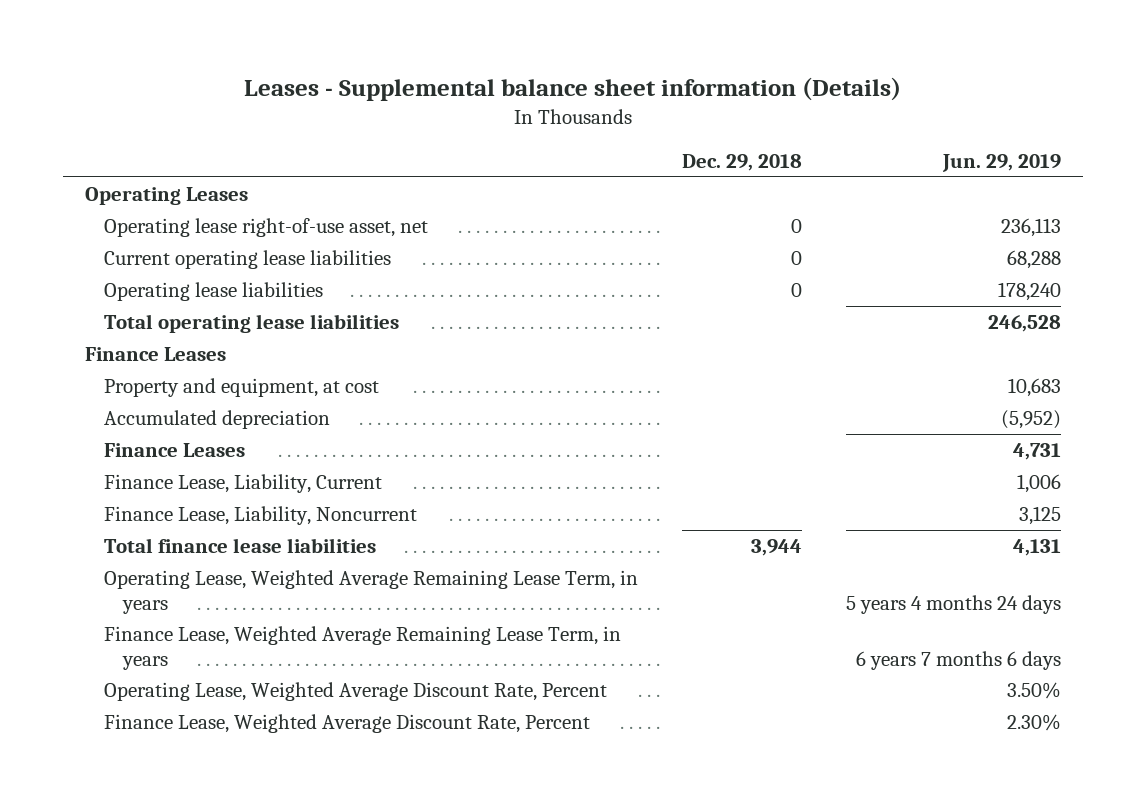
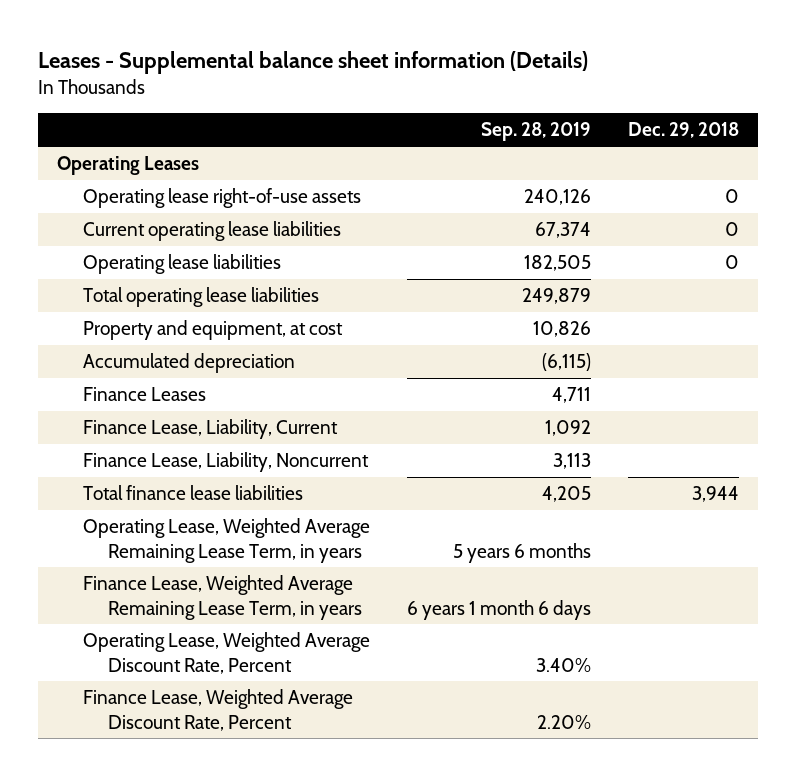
- | Dec. 29, 2018 | Jun. 29, 2019
+ | Sep. 28, 2019 | Dec. 29, 2018
- Operating lease right-of-use asset, net | 0 | 236,113
+ Operating lease right-of-use assets | 240,126 | 0
- Finance Leases

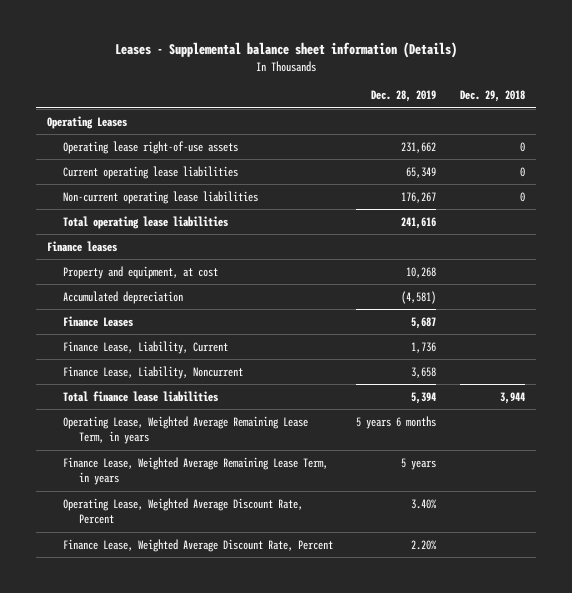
- | Sep. 28, 2019 | Dec. 29, 2018
+ | Dec. 28, 2019 | Dec. 29, 2018
- Operating lease liabilities | 182,505 | 0
+ Non-current operating lease liabilities | 176,267 | 0
+ Finance leases

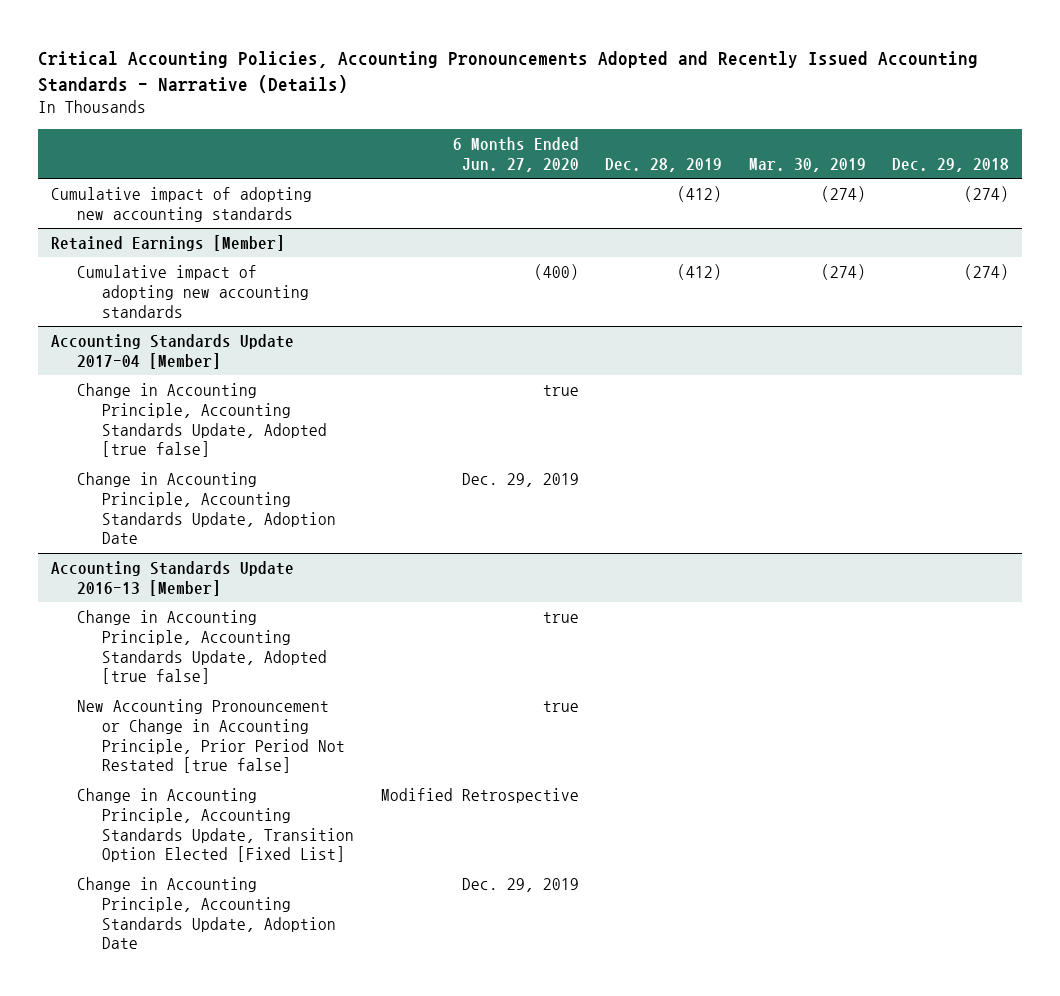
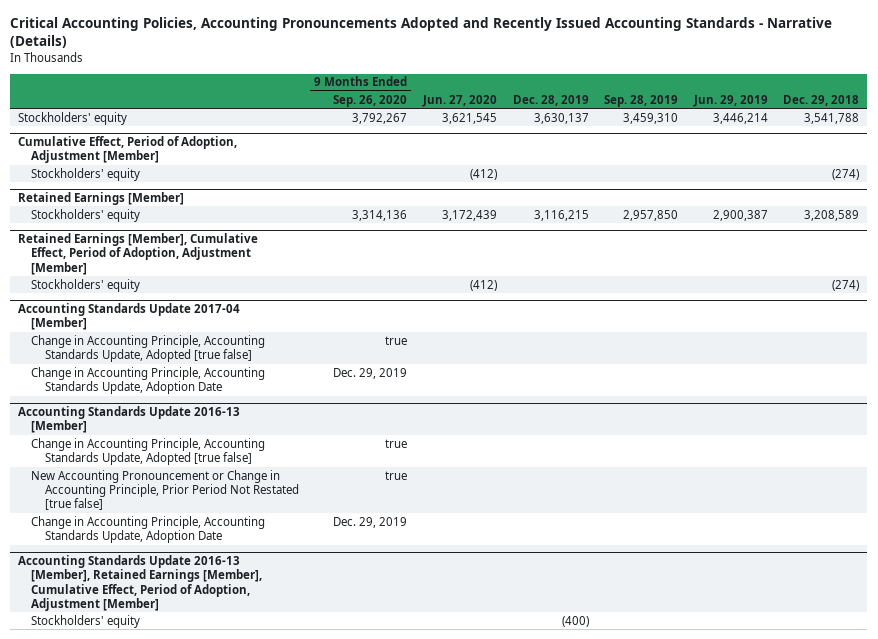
- | 6 Months Ended Jun. 27, 2020 | Dec. 28, 2019 | Mar. 30, 2019 | Dec. 29, 2018
+ | 9 Months Ended Sep. 26, 2020 | Jun. 27, 2020 | Dec. 28, 2019 | Sep. 28, 2019 | Jun. 29, 2019 | Dec. 29, 2018
- Cumulative impact of adopting new accounting standards | | (412) | (274) | (274)
+ Stockholders' equity | 3,792,267 | 3,621,545 | 3,630,137 | 3,459,310 | 3,446,214 | 3,541,788
+ Cumulative Effect, Period of Adoption, Adjustment [Member]
+ Stockholders' equity | | (412) | | | | (274)
@ Retained Earnings [Member]
- Cumulative impact of adopting new accounting standards | (400) | (412) | (274) | (274)
+ Stockholders' equity | 3,314,136 | 3,172,439 | 3,116,215 | 2,957,850 | 2,900,387 | 3,208,589
+ Retained Earnings [Member], Cumulative Effect, Period of Adoption, Adjustment [Member]
+ Stockholders' equity | | (412) | | | | (274)
@ Accounting Standards Update 2016-13 [Member]
- Change in Accounting Principle, Accounting Standards Update, Transition Option Elected [Fixed List] | Modified Retrospective | | |
+ Accounting Standards Update 2016-13 [Member], Retained Earnings [Member], Cumulative Effect, Period of Adoption, Adjustment [Member]
+ Stockholders' equity | | | (400) | | |

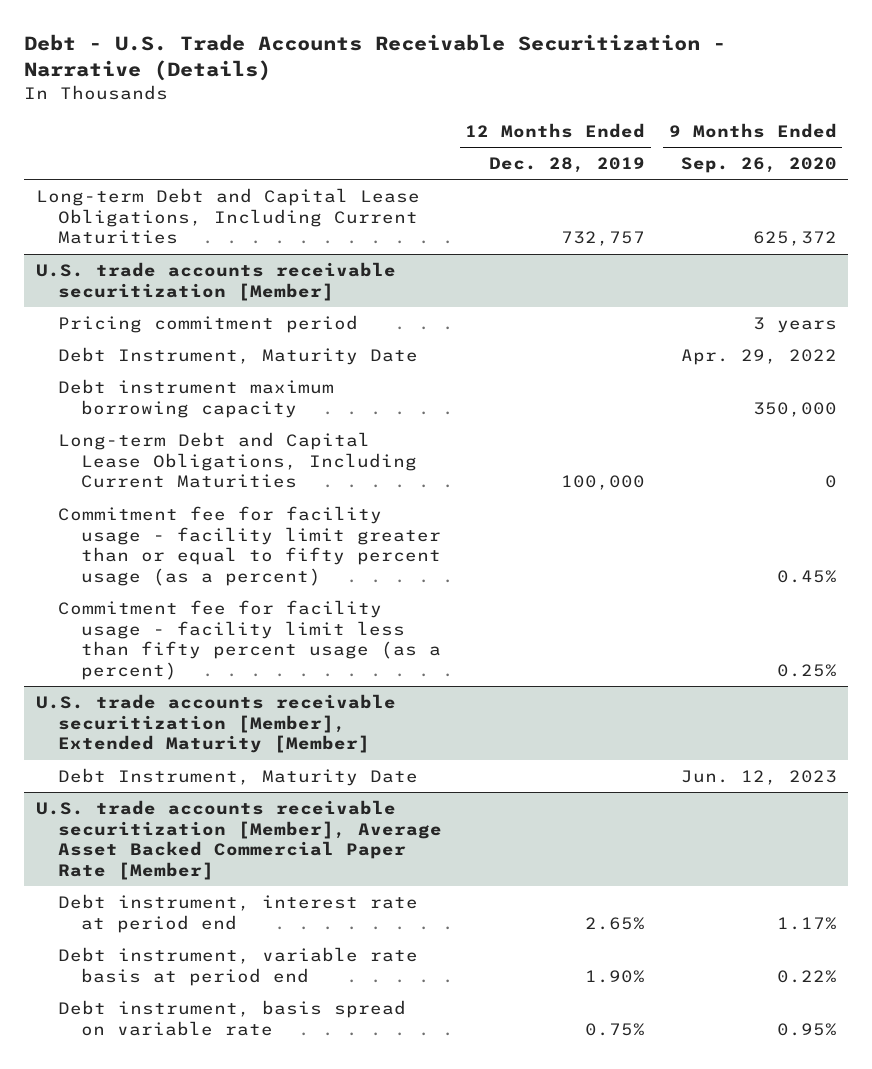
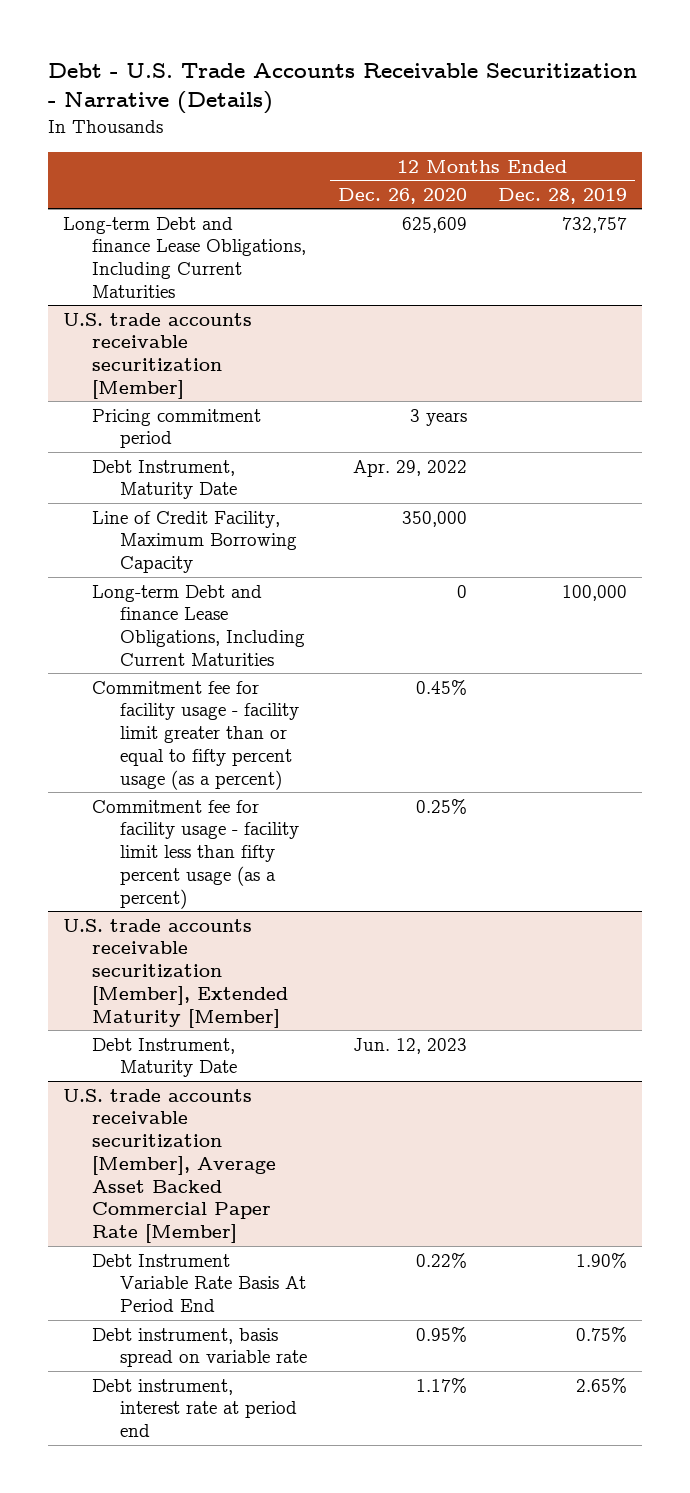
- | 12 Months Ended Dec. 28, 2019 | 9 Months Ended Sep. 26, 2020
+ | 12 Months Ended Dec. 26, 2020 | 12 Months Ended Dec. 28, 2019
- Long-term Debt and Capital Lease Obligations, Including Current Maturities | 732,757 | 625,372
+ Long-term Debt and finance Lease Obligations, Including Current Maturities | 625,609 | 732,757
@ U.S. trade accounts receivable securitization [Member]
- Debt instrument maximum borrowing capacity | | 350,000
- Long-term Debt and Capital Lease Obligations, Including Current Maturities | 100,000 | 0
+ Line of Credit Facility, Maximum Borrowing Capacity | 350,000 |
+ Long-term Debt and finance Lease Obligations, Including Current Maturities | 0 | 100,000
@ U.S. trade accounts receivable securitization [Member], Average Asset Backed Commercial Paper Rate [Member]
- Debt instrument, variable rate basis at period end | 1.90% | 0.22%
+ Debt Instrument Variable Rate Basis At Period End | 0.22% | 1.90%
moved down: Debt instrument, interest rate at period end | 1.17% | 2.65%

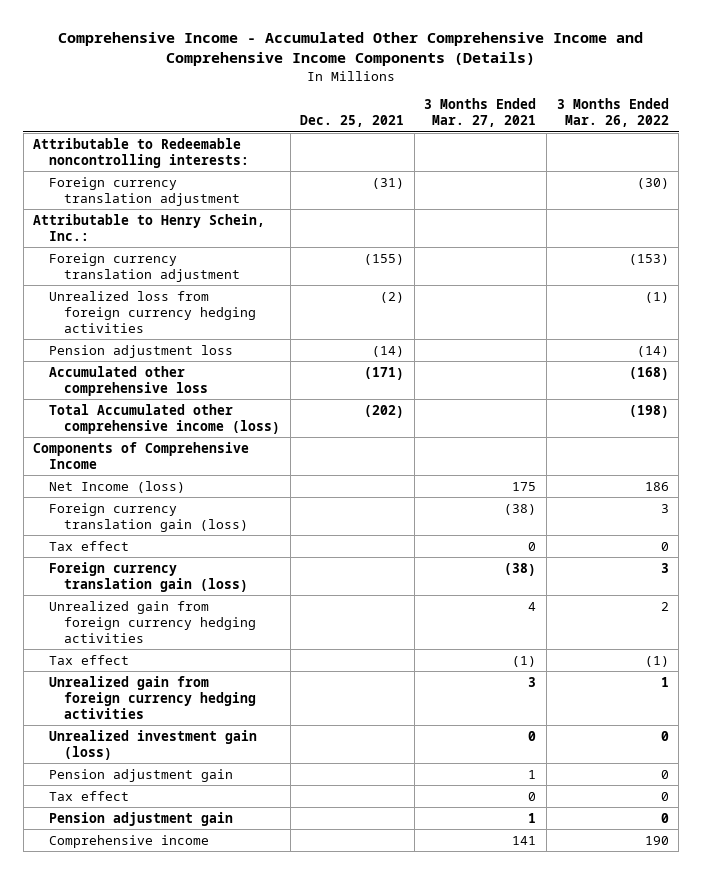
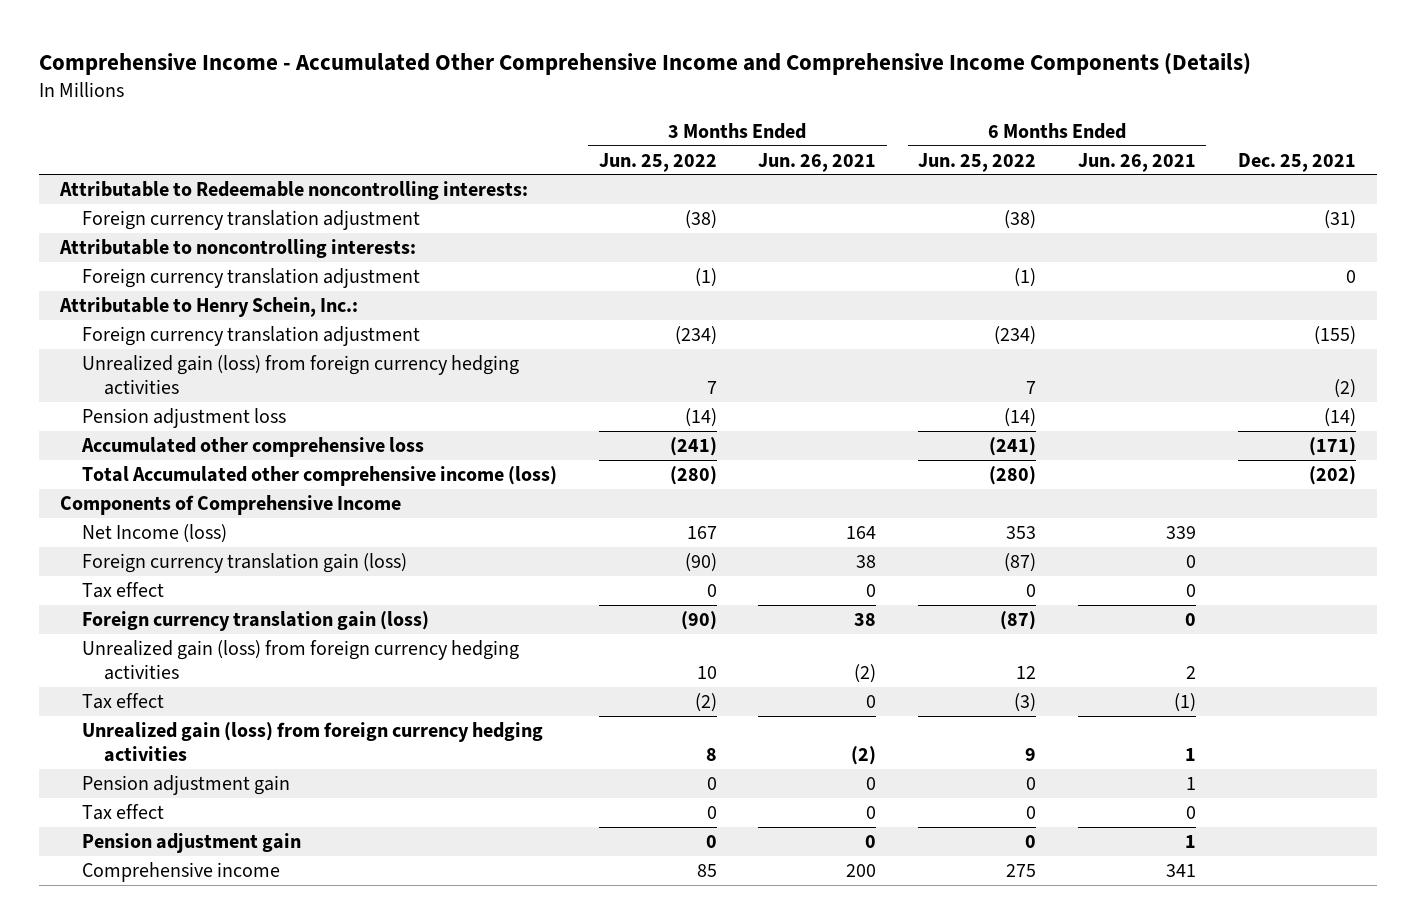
- | Dec. 25, 2021 | 3 Months Ended Mar. 27, 2021 | 3 Months Ended Mar. 26, 2022
+ | 3 Months Ended Jun. 25, 2022 | 3 Months Ended Jun. 26, 2021 | 6 Months Ended Jun. 25, 2022 | 6 Months Ended Jun. 26, 2021 | Dec. 25, 2021
+ Attributable to noncontrolling interests:
+ Foreign currency translation adjustment | (1) | | (1) | | 0
- Unrealized loss from foreign currency hedging activities | (2) | | (1)
+ Unrealized gain (loss) from foreign currency hedging activities | 7 | | 7 | | (2)
- Unrealized gain from foreign currency hedging activities | | 4 | 2
+ Unrealized gain (loss) from foreign currency hedging activities | 10 | (2) | 12 | 2 |
- Unrealized gain from foreign currency hedging activities | | 3 | 1
- Unrealized investment gain (loss) | | 0 | 0
+ Unrealized gain (loss) from foreign currency hedging activities | 8 | (2) | 9 | 1 |

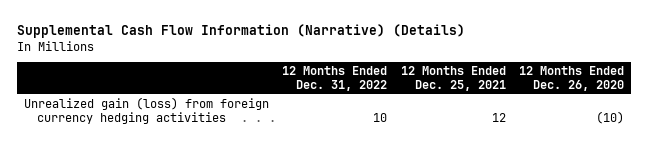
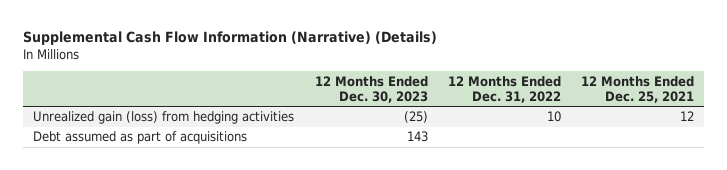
- | 12 Months Ended Dec. 31, 2022 | 12 Months Ended Dec. 25, 2021 | 12 Months Ended Dec. 26, 2020
+ | 12 Months Ended Dec. 30, 2023 | 12 Months Ended Dec. 31, 2022 | 12 Months Ended Dec. 25, 2021
- Unrealized gain (loss) from foreign currency hedging activities | 10 | 12 | (10)
+ Unrealized gain (loss) from hedging activities | (25) | 10 | 12
+ Debt assumed as part of acquisitions | 143 | |

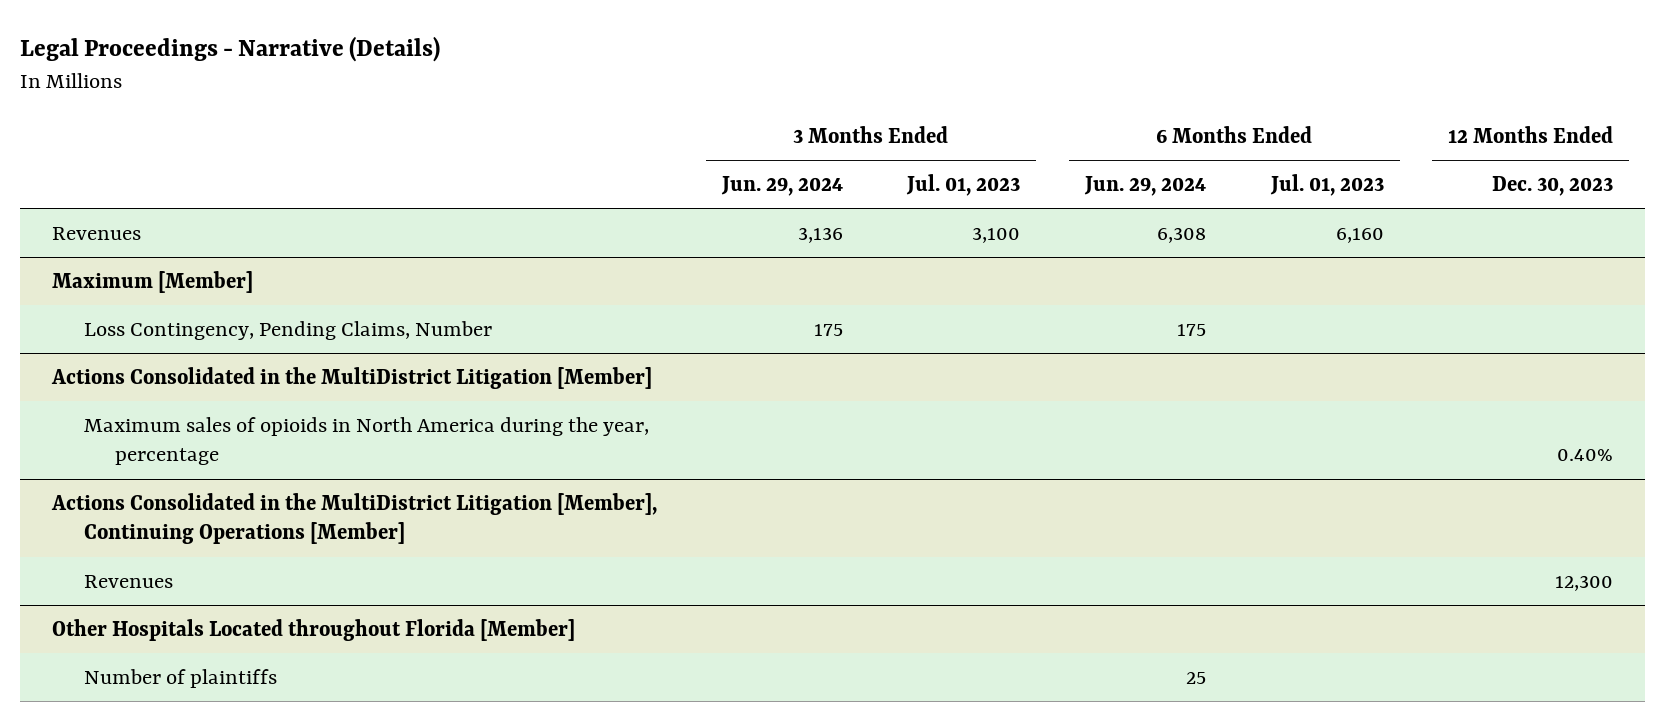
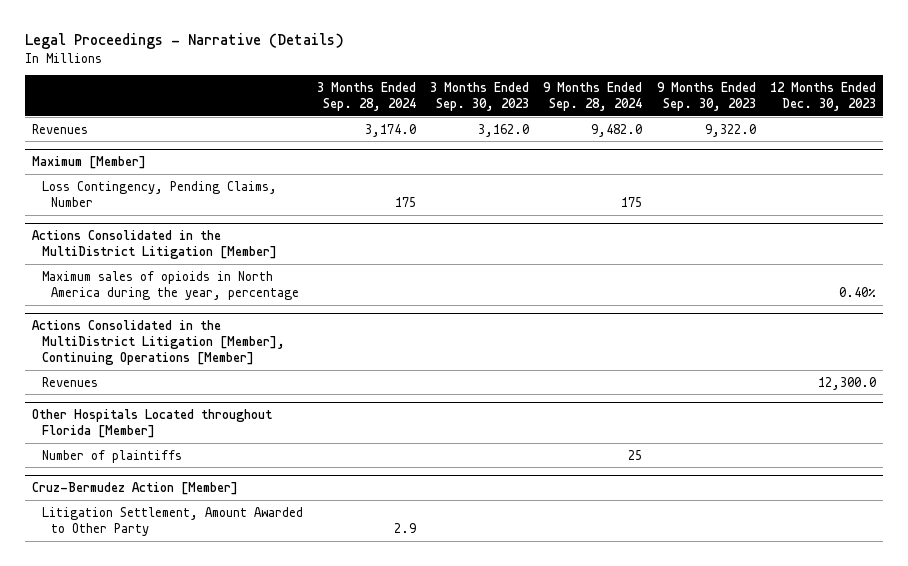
- | 3 Months Ended Jun. 29, 2024 | 3 Months Ended Jul. 01, 2023 | 6 Months Ended Jun. 29, 2024 | 6 Months Ended Jul. 01, 2023 | 12 Months Ended Dec. 30, 2023
+ | 3 Months Ended Sep. 28, 2024 | 3 Months Ended Sep. 30, 2023 | 9 Months Ended Sep. 28, 2024 | 9 Months Ended Sep. 30, 2023 | 12 Months Ended Dec. 30, 2023
@ Actions Consolidated in the MultiDistrict Litigation [Member], Continuing Operations [Member]
- Revenues | | | | | 12,300
+ Revenues | | | | | 12,300.0
+ Cruz-Bermudez Action [Member]
+ Litigation Settlement, Amount Awarded to Other Party | 2.9 | | | |

